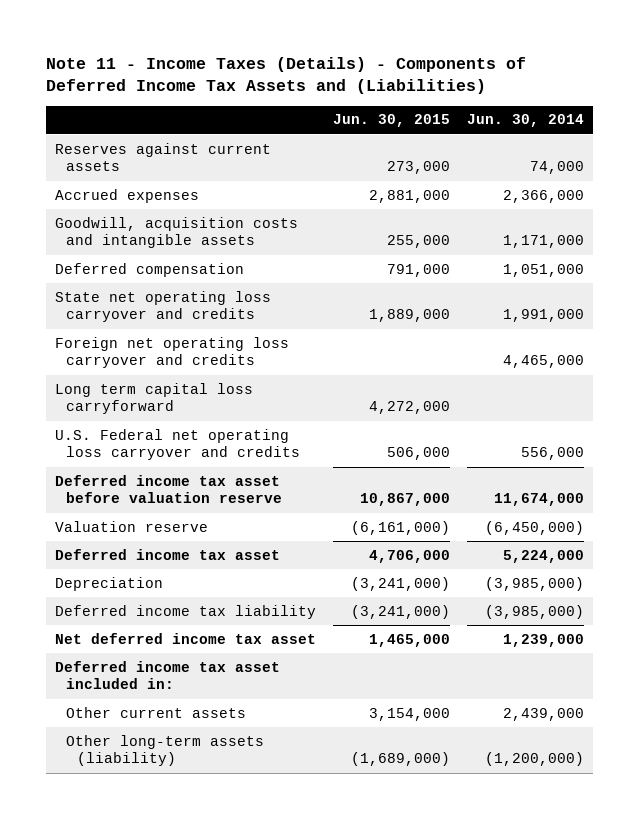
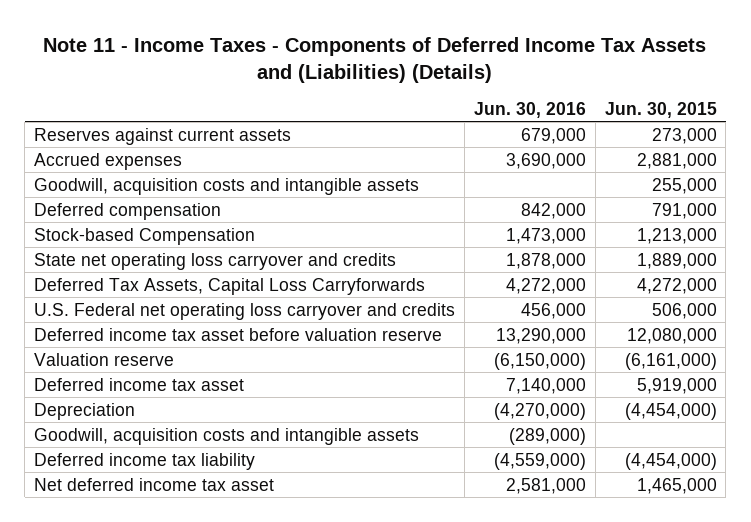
- Note 11 - Income Taxes (Details) - Components of Deferred Income Tax Assets and (Liabilities)
+ Note 11 - Income Taxes - Components of Deferred Income Tax Assets and (Liabilities) (Details)
- | Jun. 30, 2015 | Jun. 30, 2014
+ | Jun. 30, 2016 | Jun. 30, 2015
+ Stock-based Compensation | 1,473,000 | 1,213,000
- Foreign net operating loss carryover and credits | | 4,465,000
- Long term capital loss carryforward | 4,272,000 |
+ Deferred Tax Assets, Capital Loss Carryforwards | 4,272,000 | 4,272,000
- Deferred income tax asset before valuation reserve | 10,867,000 | 11,674,000
+ Deferred income tax asset before valuation reserve | 13,290,000 | 12,080,000
- Deferred income tax asset | 4,706,000 | 5,224,000
- Depreciation | (3,241,000) | (3,985,000)
- Deferred income tax liability | (3,241,000) | (3,985,000)
+ Deferred income tax asset | 7,140,000 | 5,919,000
+ Depreciation | (4,270,000) | (4,454,000)
+ Goodwill, acquisition costs and intangible assets | (289,000) |
+ Deferred income tax liability | (4,559,000) | (4,454,000)
- Deferred income tax asset included in:
- Other current assets | 3,154,000 | 2,439,000
- Other long-term assets (liability) | (1,689,000) | (1,200,000)

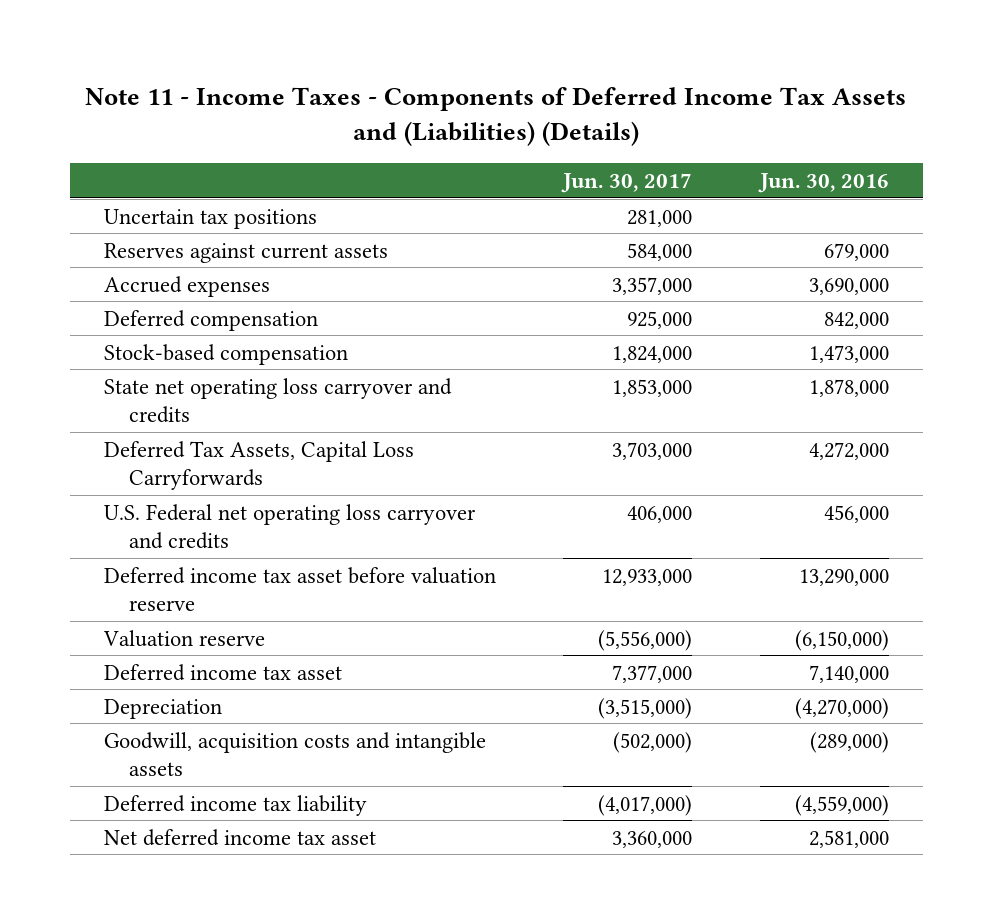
- | Jun. 30, 2016 | Jun. 30, 2015
+ | Jun. 30, 2017 | Jun. 30, 2016
+ Uncertain tax positions | 281,000 |
- Goodwill, acquisition costs and intangible assets | | 255,000
- Stock-based Compensation | 1,473,000 | 1,213,000
+ Stock-based compensation | 1,824,000 | 1,473,000

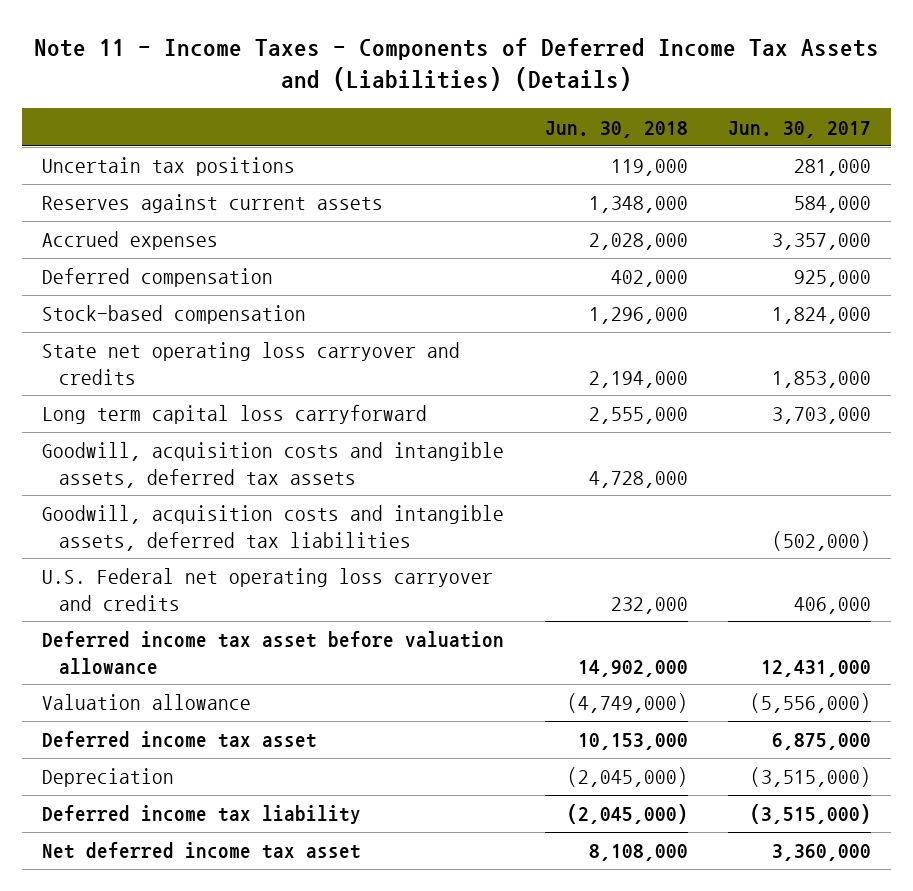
- | Jun. 30, 2017 | Jun. 30, 2016
+ | Jun. 30, 2018 | Jun. 30, 2017
- Deferred Tax Assets, Capital Loss Carryforwards | 3,703,000 | 4,272,000
+ Long term capital loss carryforward | 2,555,000 | 3,703,000
+ Goodwill, acquisition costs and intangible assets, deferred tax assets | 4,728,000 |
+ Goodwill, acquisition costs and intangible assets, deferred tax liabilities | | (502,000)
- Deferred income tax asset before valuation reserve | 12,933,000 | 13,290,000
- Valuation reserve | (5,556,000) | (6,150,000)
- Deferred income tax asset | 7,377,000 | 7,140,000
+ Deferred income tax asset before valuation allowance | 14,902,000 | 12,431,000
+ Valuation allowance | (4,749,000) | (5,556,000)
+ Deferred income tax asset | 10,153,000 | 6,875,000
- Goodwill, acquisition costs and intangible assets | (502,000) | (289,000)
- Deferred income tax liability | (4,017,000) | (4,559,000)
+ Deferred income tax liability | (2,045,000) | (3,515,000)

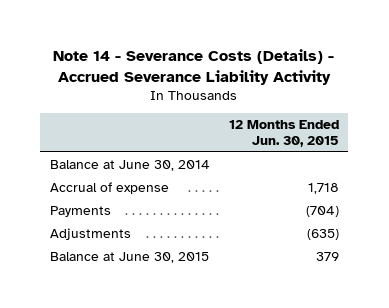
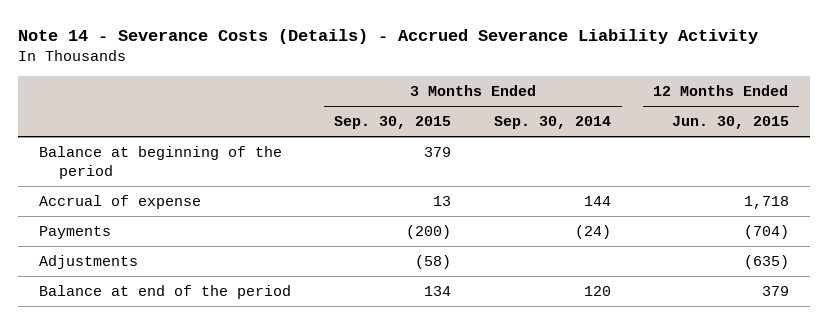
- | 12 Months Ended Jun. 30, 2015
+ | 3 Months Ended Sep. 30, 2015 | 3 Months Ended Sep. 30, 2014 | 12 Months Ended Jun. 30, 2015
- Balance at June 30, 2014
+ Balance at beginning of the period | 379 | |
- Balance at June 30, 2015 | 379
+ Balance at end of the period | 134 | 120 | 379

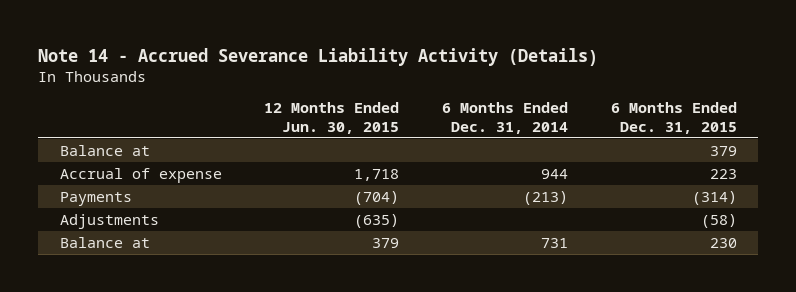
- Note 14 - Severance Costs (Details) - Accrued Severance Liability Activity
+ Note 14 - Accrued Severance Liability Activity (Details)
- | 3 Months Ended Sep. 30, 2015 | 3 Months Ended Sep. 30, 2014 | 12 Months Ended Jun. 30, 2015
+ | 12 Months Ended Jun. 30, 2015 | 6 Months Ended Dec. 31, 2014 | 6 Months Ended Dec. 31, 2015
- Balance at beginning of the period | 379 | |
+ Balance at | | | 379
- Balance at end of the period | 134 | 120 | 379
+ Balance at | 379 | 731 | 230

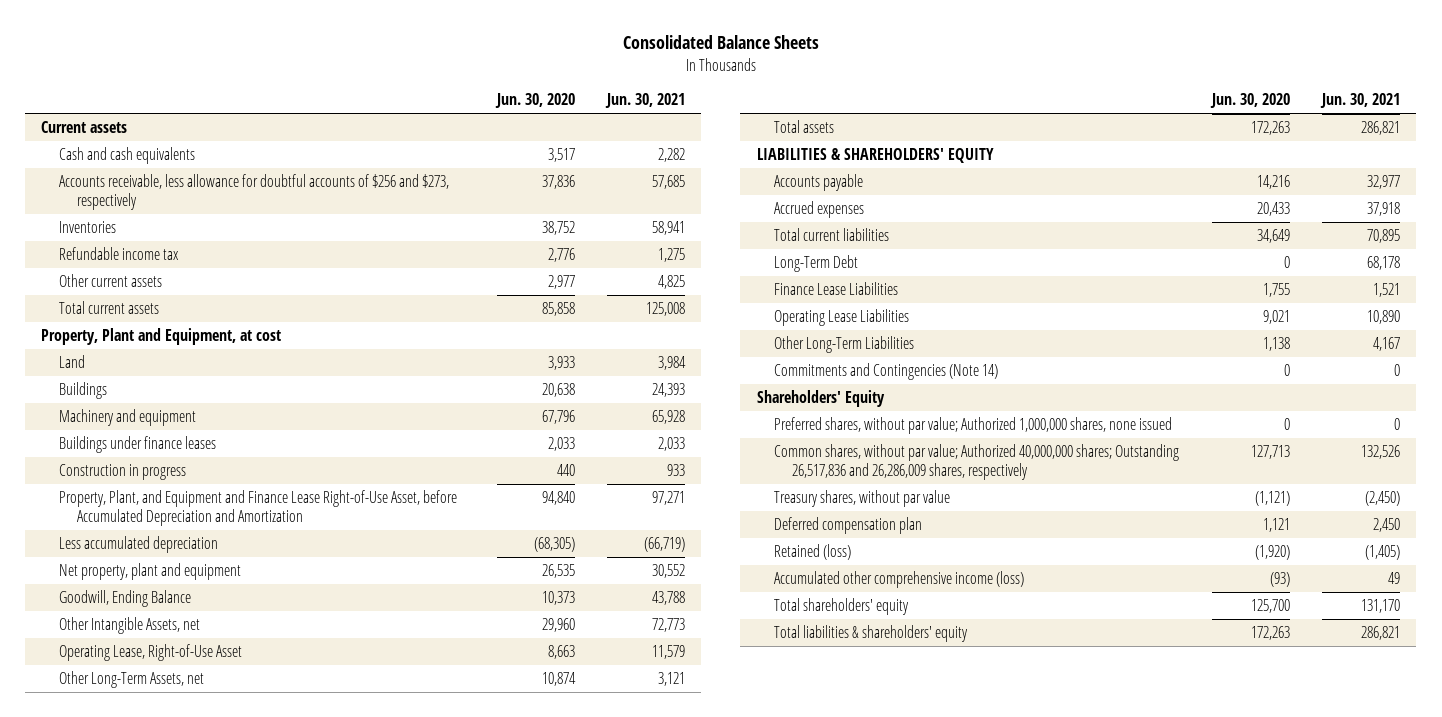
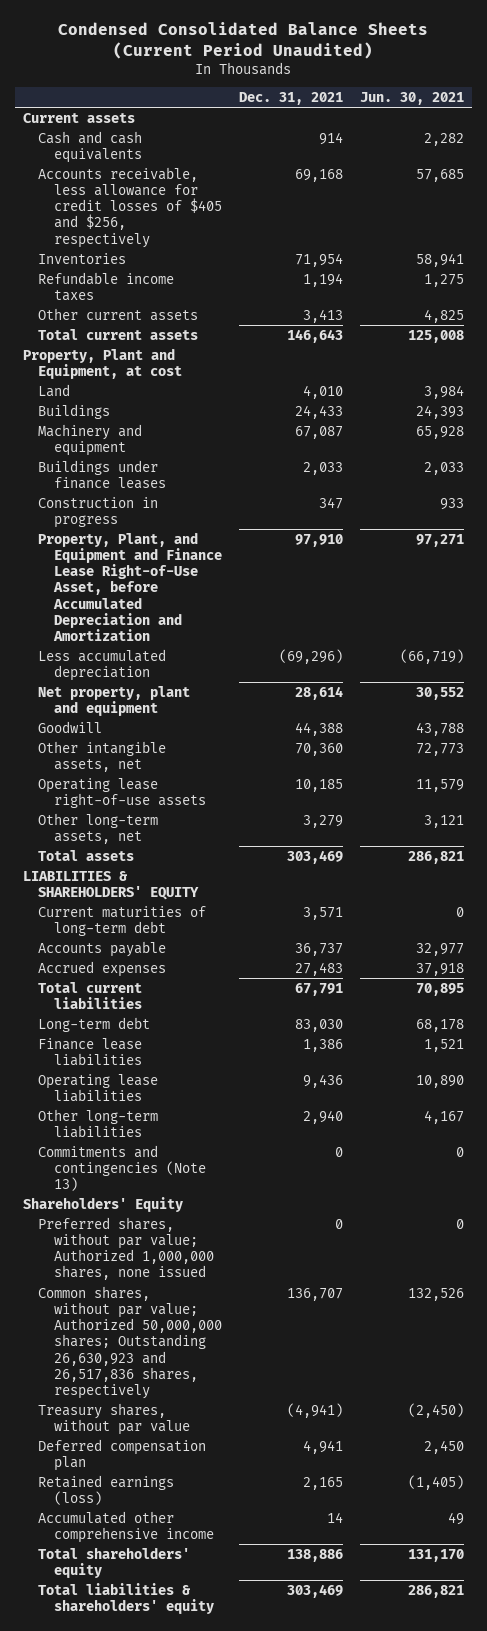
- Consolidated Balance Sheets
+ Condensed Consolidated Balance Sheets (Current Period Unaudited)
- | Jun. 30, 2020 | Jun. 30, 2021
+ | Dec. 31, 2021 | Jun. 30, 2021
- Accounts receivable, less allowance for doubtful accounts of $256 and $273, respectively | 37,836 | 57,685
+ Accounts receivable, less allowance for credit losses of $405 and $256, respectively | 69,168 | 57,685
- Refundable income tax | 2,776 | 1,275
+ Refundable income taxes | 1,194 | 1,275
- Goodwill, Ending Balance | 10,373 | 43,788
- Other Intangible Assets, net | 29,960 | 72,773
- Operating Lease, Right-of-Use Asset | 8,663 | 11,579
- Other Long-Term Assets, net | 10,874 | 3,121
+ Goodwill | 44,388 | 43,788
+ Other intangible assets, net | 70,360 | 72,773
+ Operating lease right-of-use assets | 10,185 | 11,579
+ Other long-term assets, net | 3,279 | 3,121
+ Current maturities of long-term debt | 3,571 | 0
- Long-Term Debt | 0 | 68,178
- Finance Lease Liabilities | 1,755 | 1,521
- Operating Lease Liabilities | 9,021 | 10,890
- Other Long-Term Liabilities | 1,138 | 4,167
- Commitments and Contingencies (Note 14) | 0 | 0
+ Long-term debt | 83,030 | 68,178
+ Finance lease liabilities | 1,386 | 1,521
+ Operating lease liabilities | 9,436 | 10,890
+ Other long-term liabilities | 2,940 | 4,167
+ Commitments and contingencies (Note 13) | 0 | 0
- Common shares, without par value; Authorized 40,000,000 shares; Outstanding 26,517,836 and 26,286,009 shares, respectively | 127,713 | 132,526
+ Common shares, without par value; Authorized 50,000,000 shares; Outstanding 26,630,923 and 26,517,836 shares, respectively | 136,707 | 132,526
- Retained (loss) | (1,920) | (1,405)
- Accumulated other comprehensive income (loss) | (93) | 49
+ Retained earnings (loss) | 2,165 | (1,405)
+ Accumulated other comprehensive income | 14 | 49

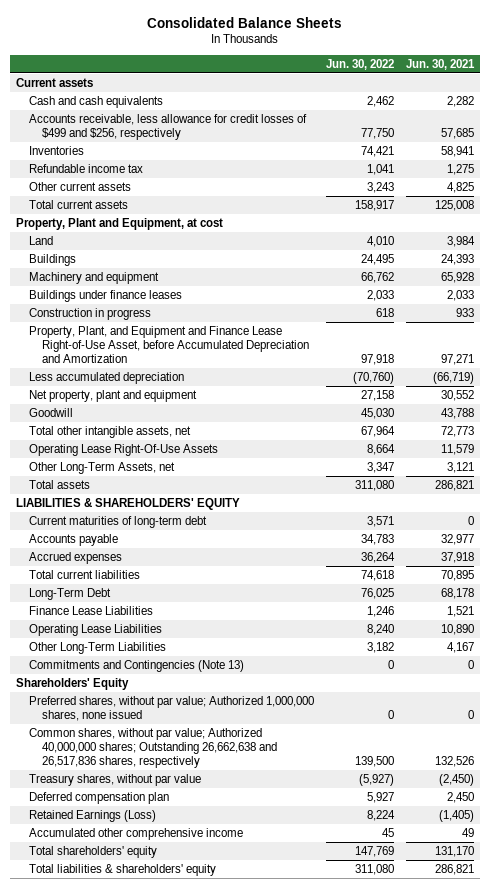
- Condensed Consolidated Balance Sheets (Current Period Unaudited)
+ Consolidated Balance Sheets
- | Dec. 31, 2021 | Jun. 30, 2021
+ | Jun. 30, 2022 | Jun. 30, 2021
- Accounts receivable, less allowance for credit losses of $405 and $256, respectively | 69,168 | 57,685
+ Accounts receivable, less allowance for credit losses of $499 and $256, respectively | 77,750 | 57,685
- Refundable income taxes | 1,194 | 1,275
+ Refundable income tax | 1,041 | 1,275
- Other intangible assets, net | 70,360 | 72,773
- Operating lease right-of-use assets | 10,185 | 11,579
- Other long-term assets, net | 3,279 | 3,121
+ Total other intangible assets, net | 67,964 | 72,773
+ Operating Lease Right-Of-Use Assets | 8,664 | 11,579
+ Other Long-Term Assets, net | 3,347 | 3,121
- Long-term debt | 83,030 | 68,178
- Finance lease liabilities | 1,386 | 1,521
- Operating lease liabilities | 9,436 | 10,890
- Other long-term liabilities | 2,940 | 4,167
- Commitments and contingencies (Note 13) | 0 | 0
+ Long-Term Debt | 76,025 | 68,178
+ Finance Lease Liabilities | 1,246 | 1,521
+ Operating Lease Liabilities | 8,240 | 10,890
+ Other Long-Term Liabilities | 3,182 | 4,167
+ Commitments and Contingencies (Note 13) | 0 | 0
- Common shares, without par value; Authorized 50,000,000 shares; Outstanding 26,630,923 and 26,517,836 shares, respectively | 136,707 | 132,526
+ Common shares, without par value; Authorized 40,000,000 shares; Outstanding 26,662,638 and 26,517,836 shares, respectively | 139,500 | 132,526
- Retained earnings (loss) | 2,165 | (1,405)
+ Retained Earnings (Loss) | 8,224 | (1,405)

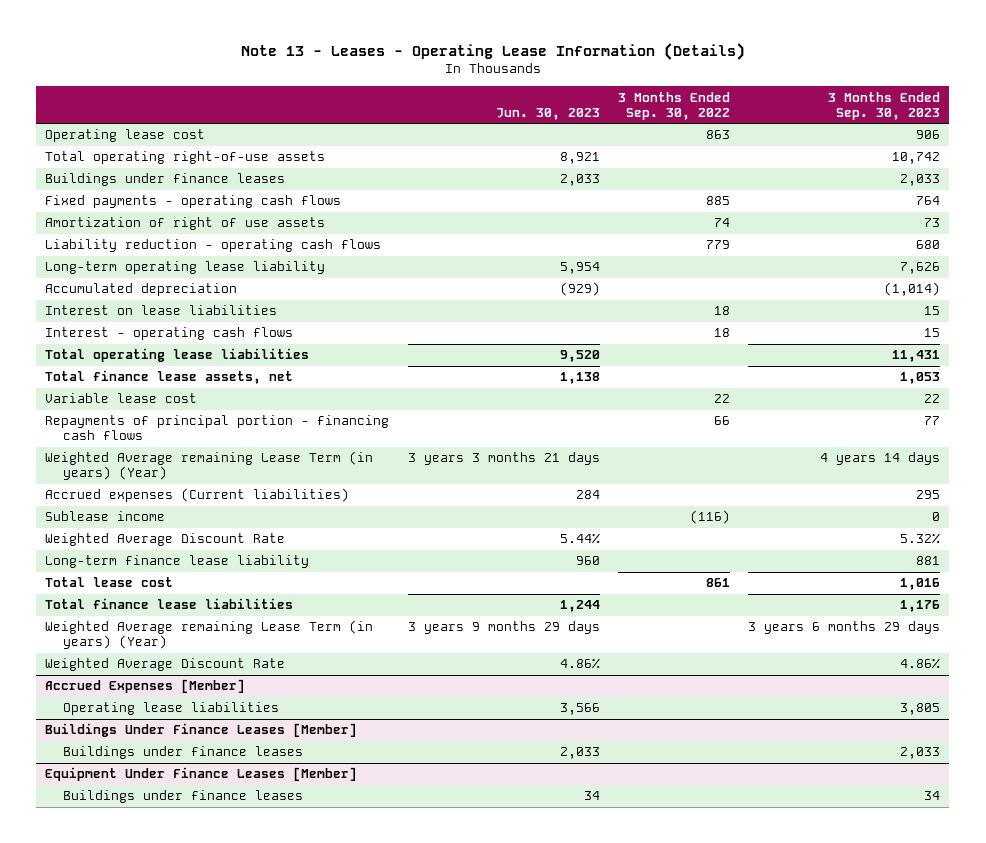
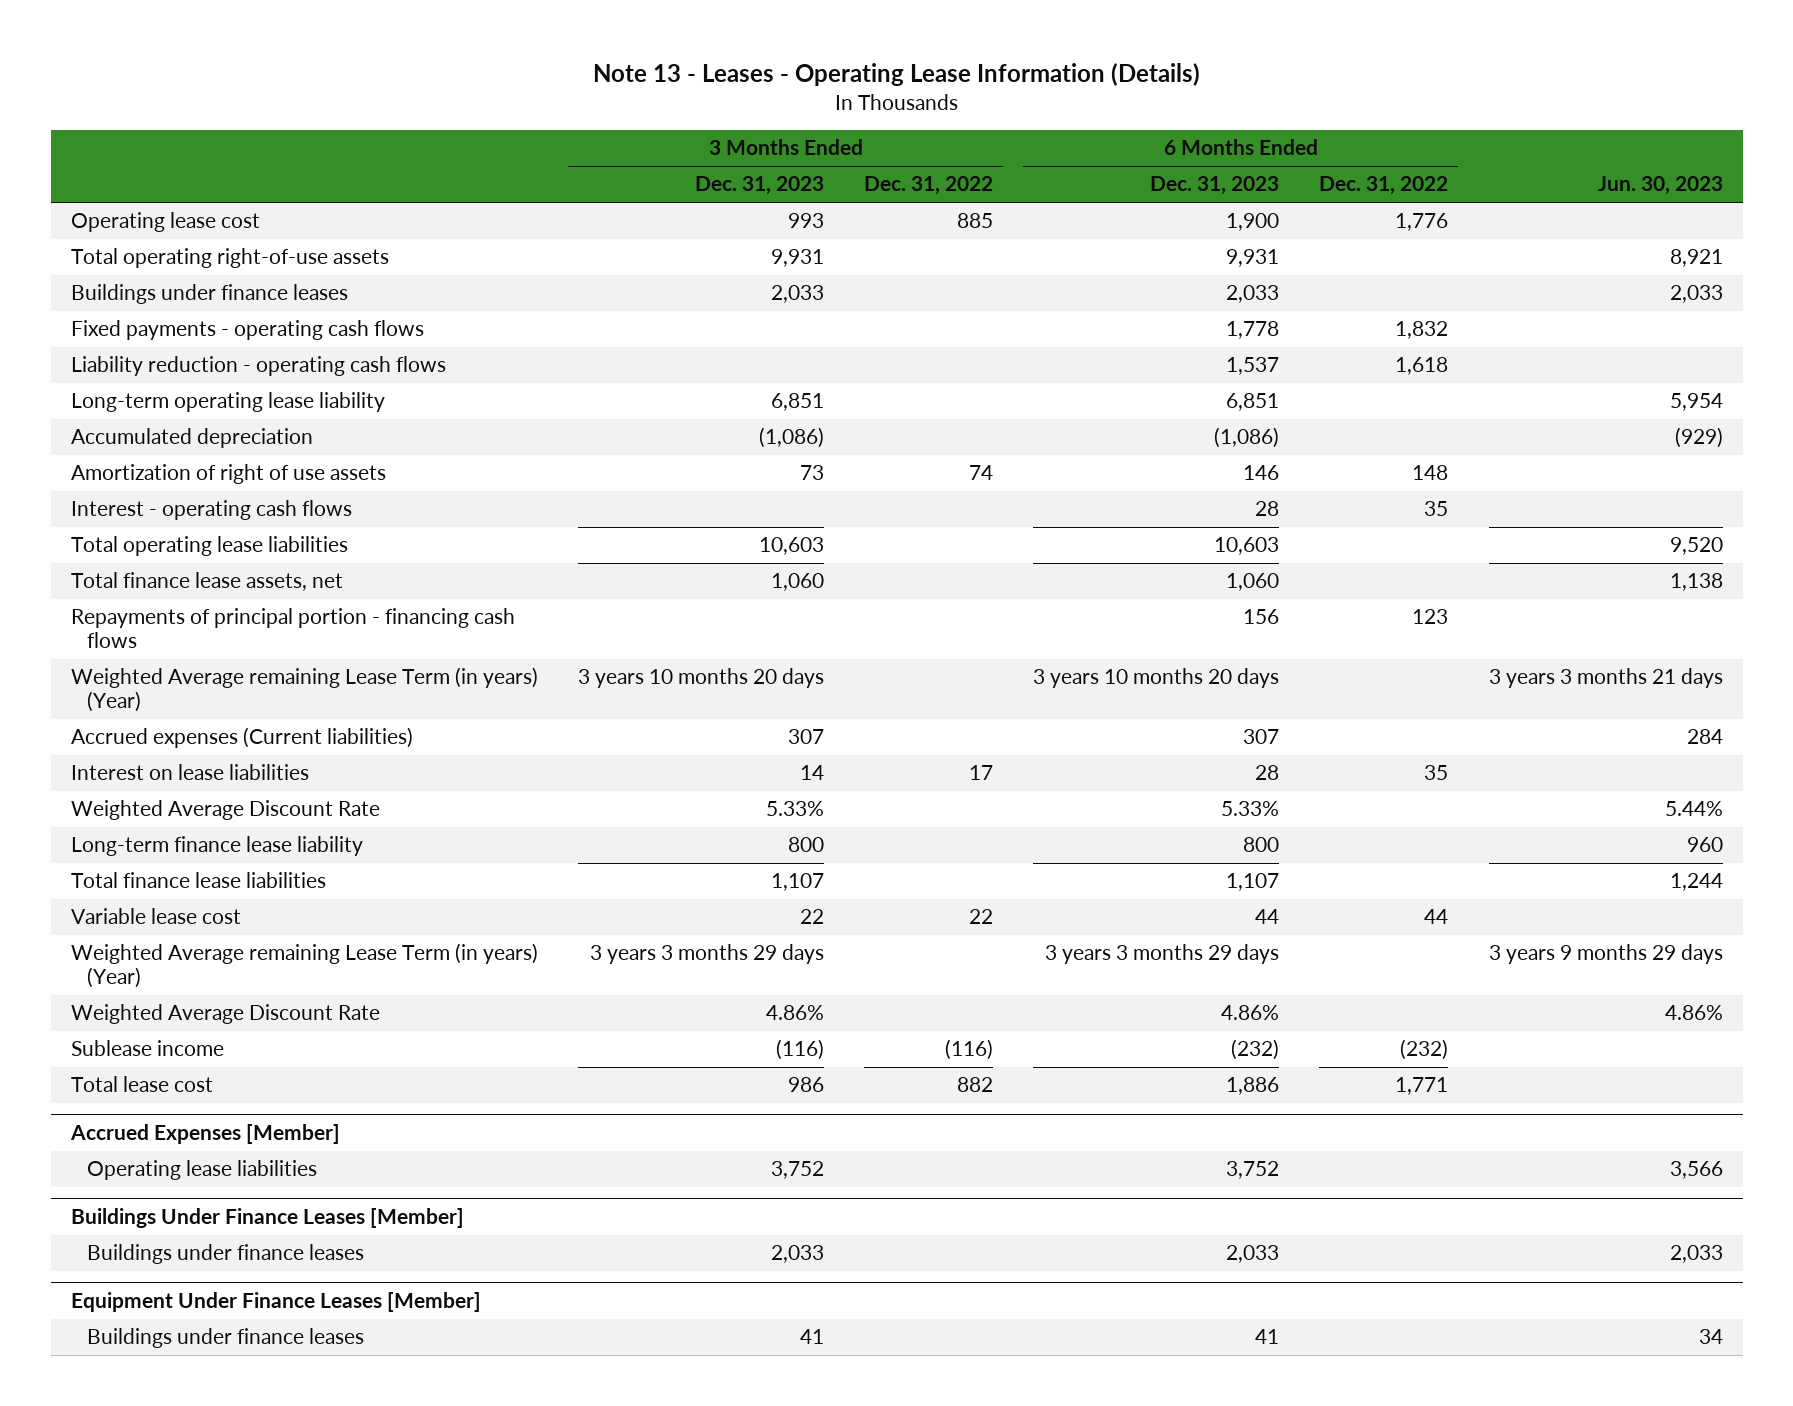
- | Jun. 30, 2023 | 3 Months Ended Sep. 30, 2022 | 3 Months Ended Sep. 30, 2023
+ | 3 Months Ended Dec. 31, 2023 | 3 Months Ended Dec. 31, 2022 | 6 Months Ended Dec. 31, 2023 | 6 Months Ended Dec. 31, 2022 | Jun. 30, 2023
moved down: Amortization of right of use assets | 73 | 74 | 146 | 148 |
moved down: Interest on lease liabilities | 14 | 17 | 28 | 35 |
moved down: Variable lease cost | 22 | 22 | 44 | 44 |
moved down: Sublease income | (116) | (116) | (232) | (232) |
moved down: Total lease cost | 986 | 882 | 1,886 | 1,771 |

